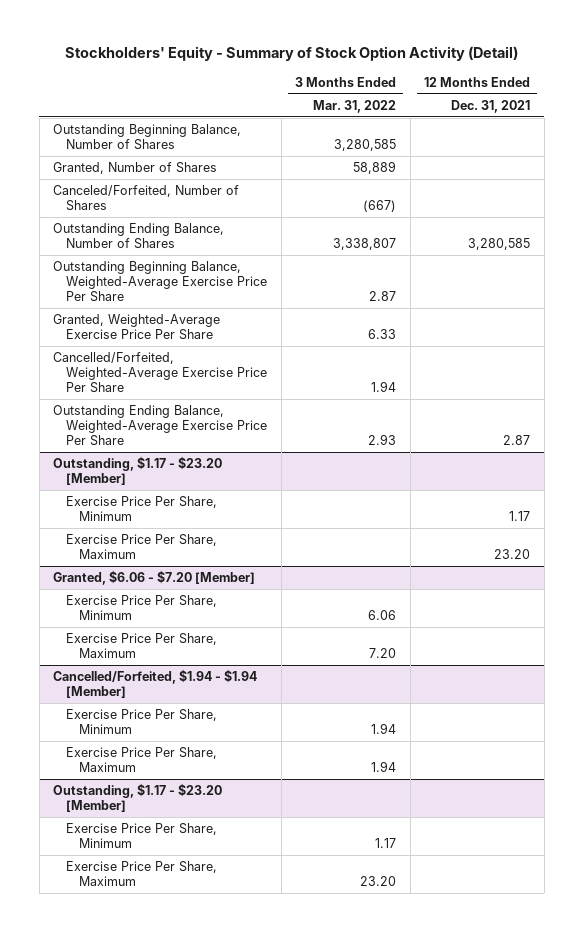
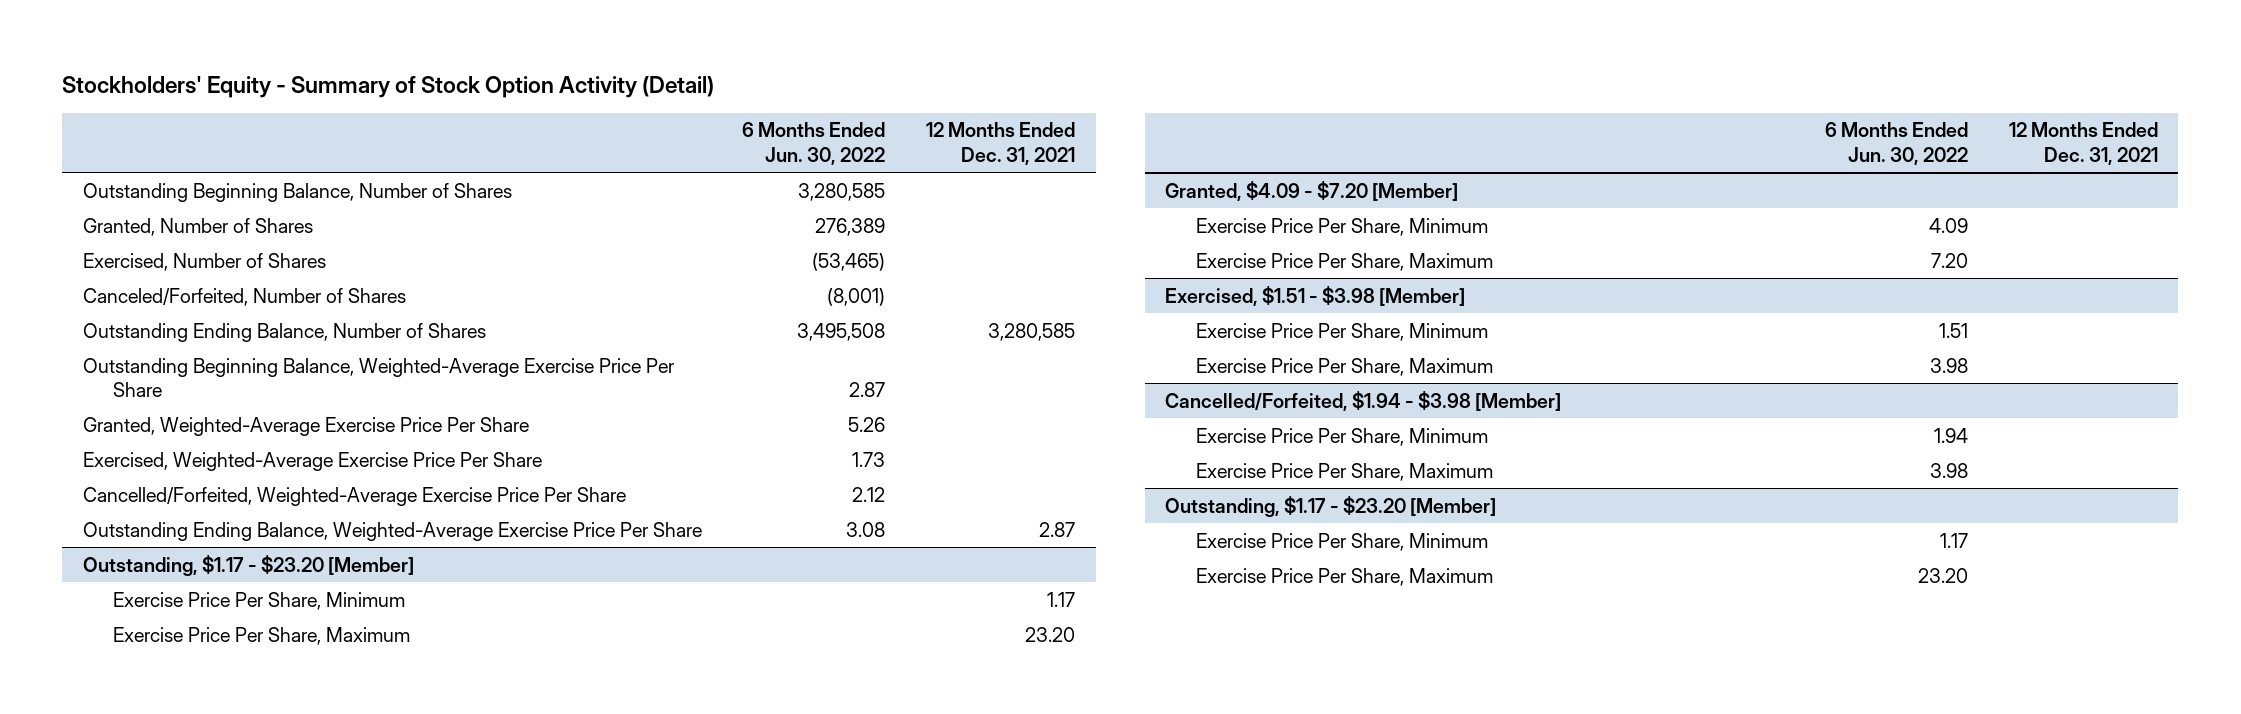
- | 3 Months Ended Mar. 31, 2022 | 12 Months Ended Dec. 31, 2021
+ | 6 Months Ended Jun. 30, 2022 | 12 Months Ended Dec. 31, 2021
+ Exercised, Number of Shares | (53,465) |
+ Exercised, Weighted-Average Exercise Price Per Share | 1.73 |
- Granted, $6.06 - $7.20 [Member]
+ Granted, $4.09 - $7.20 [Member]
- Cancelled/Forfeited, $1.94 - $1.94 [Member]
+ Exercised, $1.51 - $3.98 [Member]
+ Cancelled/Forfeited, $1.94 - $3.98 [Member]
+ Exercise Price Per Share, Minimum | 1.94 |
+ Exercise Price Per Share, Maximum | 3.98 |

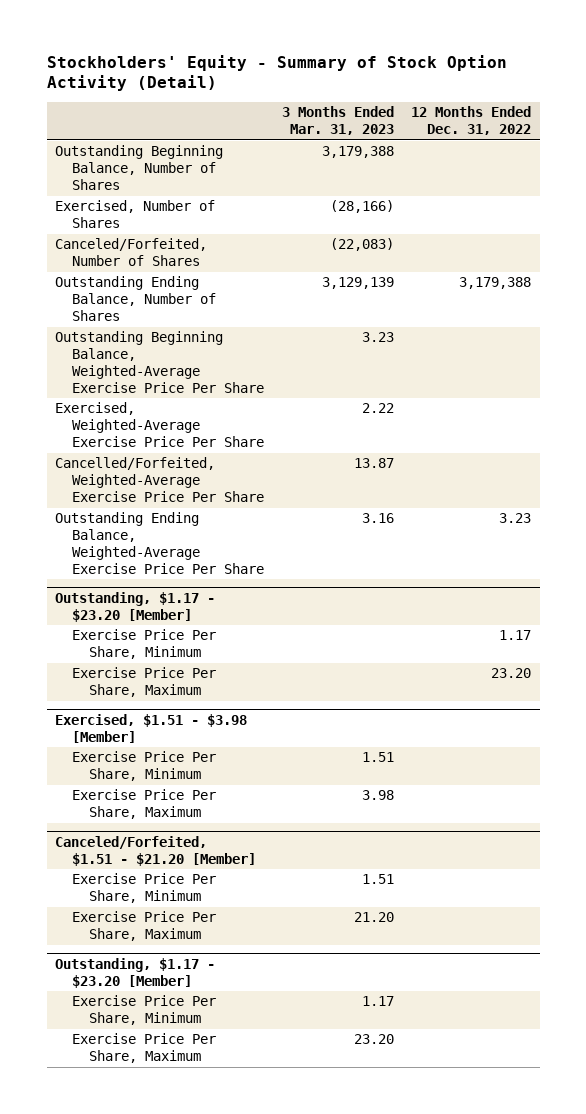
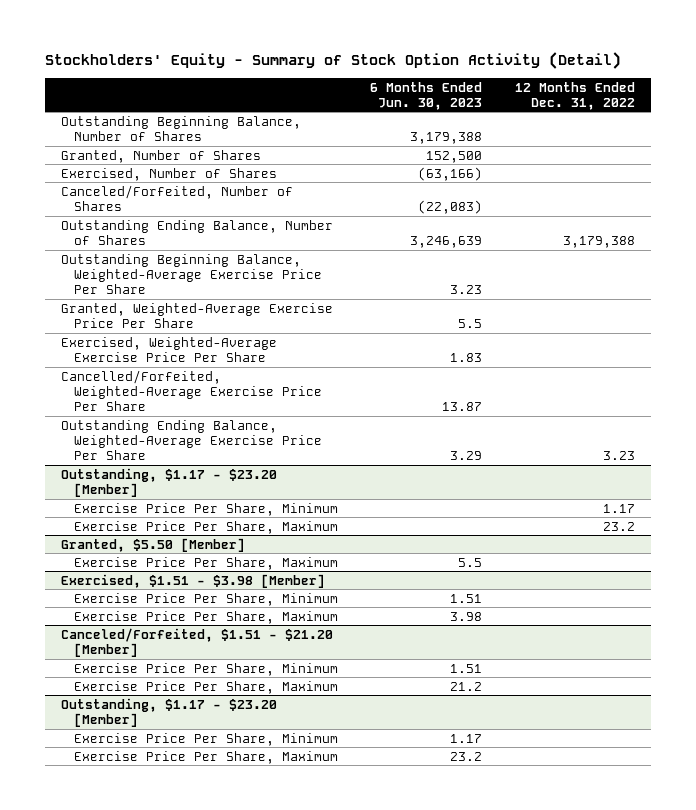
- | 3 Months Ended Mar. 31, 2023 | 12 Months Ended Dec. 31, 2022
+ | 6 Months Ended Jun. 30, 2023 | 12 Months Ended Dec. 31, 2022
+ Granted, Number of Shares | 152,500 |
+ Granted, Weighted-Average Exercise Price Per Share | 5.5 |
@ Outstanding, $1.17 - $23.20 [Member]
- Exercise Price Per Share, Maximum | | 23.20
+ Exercise Price Per Share, Maximum | | 23.2
+ Granted, $5.50 [Member]
+ Exercise Price Per Share, Maximum | 5.5 |

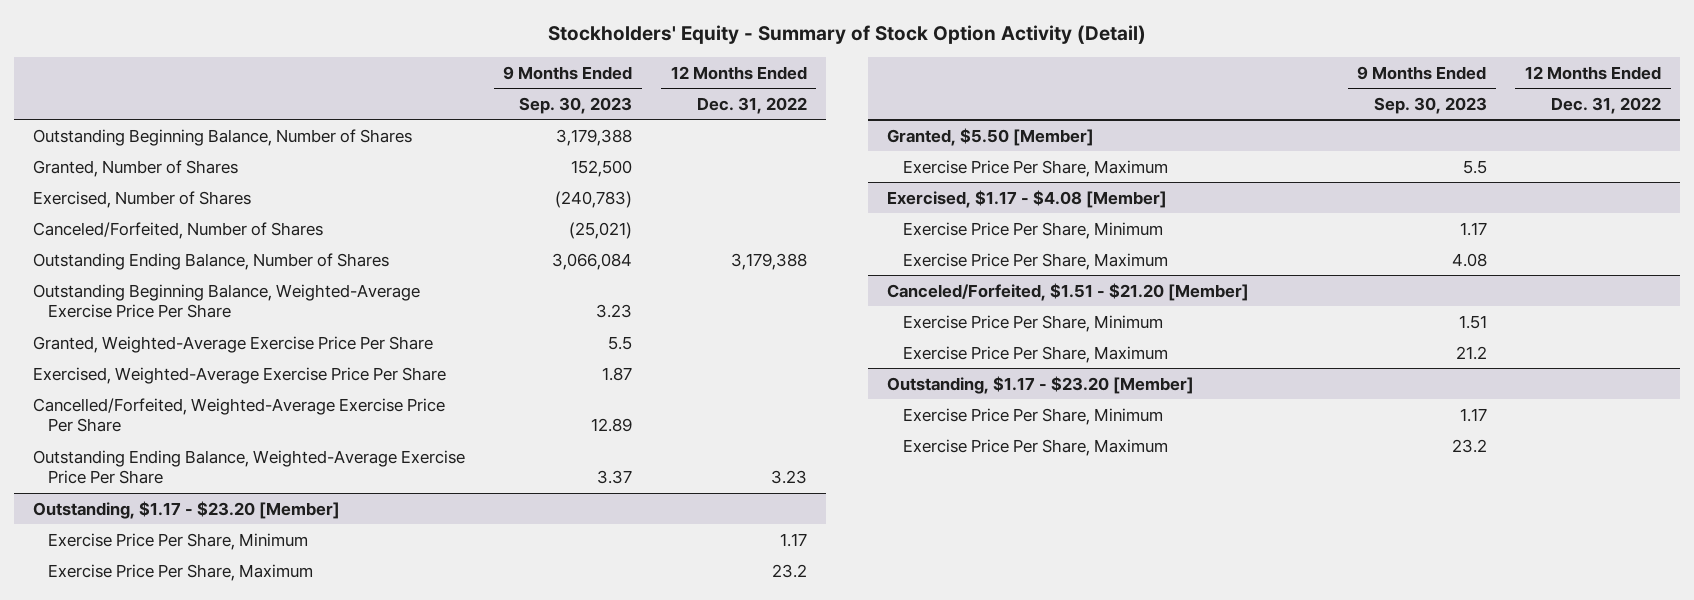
- | 6 Months Ended Jun. 30, 2023 | 12 Months Ended Dec. 31, 2022
+ | 9 Months Ended Sep. 30, 2023 | 12 Months Ended Dec. 31, 2022
- Exercised, $1.51 - $3.98 [Member]
+ Exercised, $1.17 - $4.08 [Member]

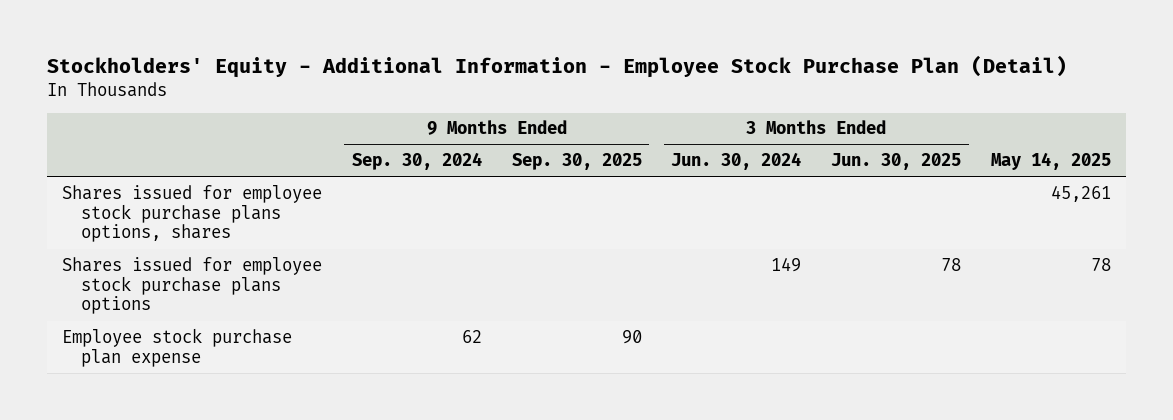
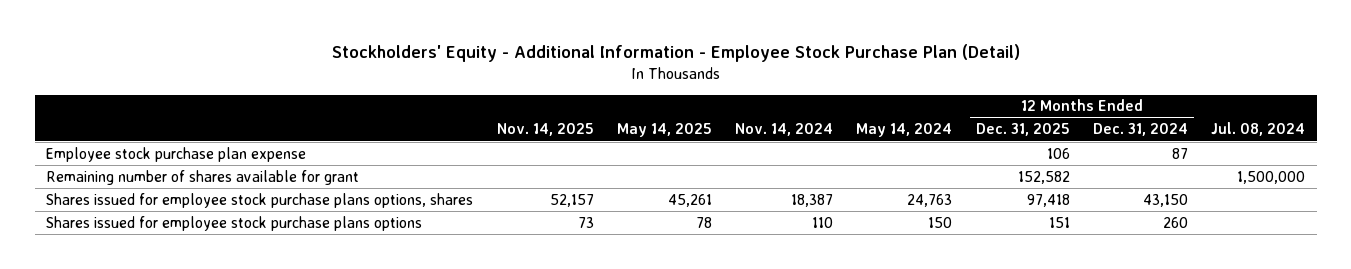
- | 9 Months Ended Sep. 30, 2024 | 9 Months Ended Sep. 30, 2025 | 3 Months Ended Jun. 30, 2024 | 3 Months Ended Jun. 30, 2025 | May 14, 2025
+ | Nov. 14, 2025 | May 14, 2025 | Nov. 14, 2024 | May 14, 2024 | 12 Months Ended Dec. 31, 2025 | 12 Months Ended Dec. 31, 2024 | Jul. 08, 2024
moved up: Employee stock purchase plan expense | | | | | 106 | 87 |
+ Remaining number of shares available for grant | | | | | 152,582 | | 1,500,000

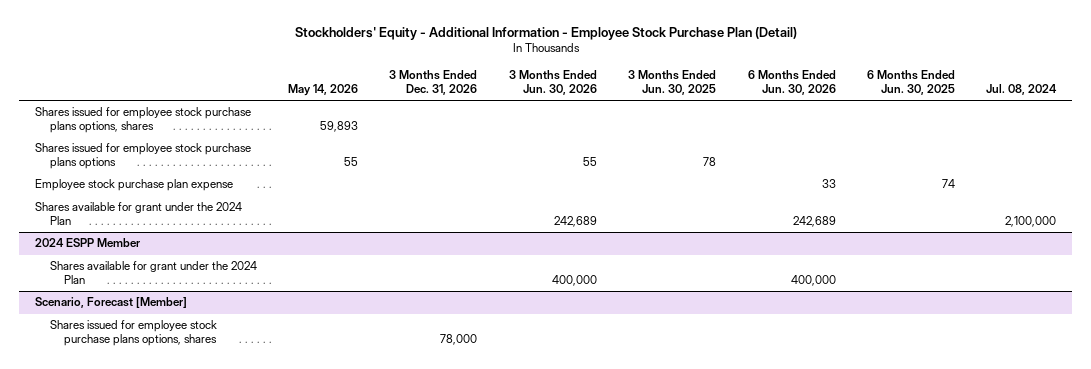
- | Nov. 14, 2025 | May 14, 2025 | Nov. 14, 2024 | May 14, 2024 | 12 Months Ended Dec. 31, 2025 | 12 Months Ended Dec. 31, 2024 | Jul. 08, 2024
+ | May 14, 2026 | 3 Months Ended Dec. 31, 2026 | 3 Months Ended Jun. 30, 2026 | 3 Months Ended Jun. 30, 2025 | 6 Months Ended Jun. 30, 2026 | 6 Months Ended Jun. 30, 2025 | Jul. 08, 2024
- Remaining number of shares available for grant | | | | | 152,582 | | 1,500,000
moved down: Employee stock purchase plan expense | | | | | 33 | 74 |
+ Shares available for grant under the 2024 Plan | | | 242,689 | | 242,689 | | 2,100,000
+ 2024 ESPP Member
+ Shares available for grant under the 2024 Plan | | | 400,000 | | 400,000 | |
+ Scenario, Forecast [Member]
+ Shares issued for employee stock purchase plans options, shares | | 78,000 | | | | |

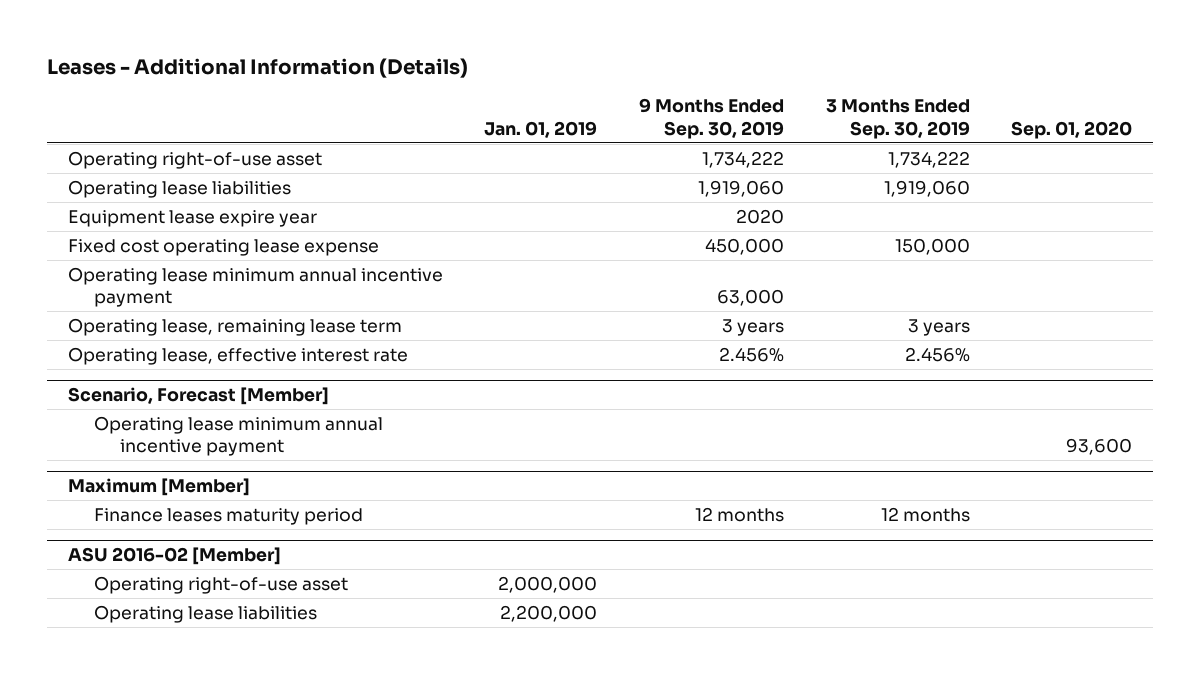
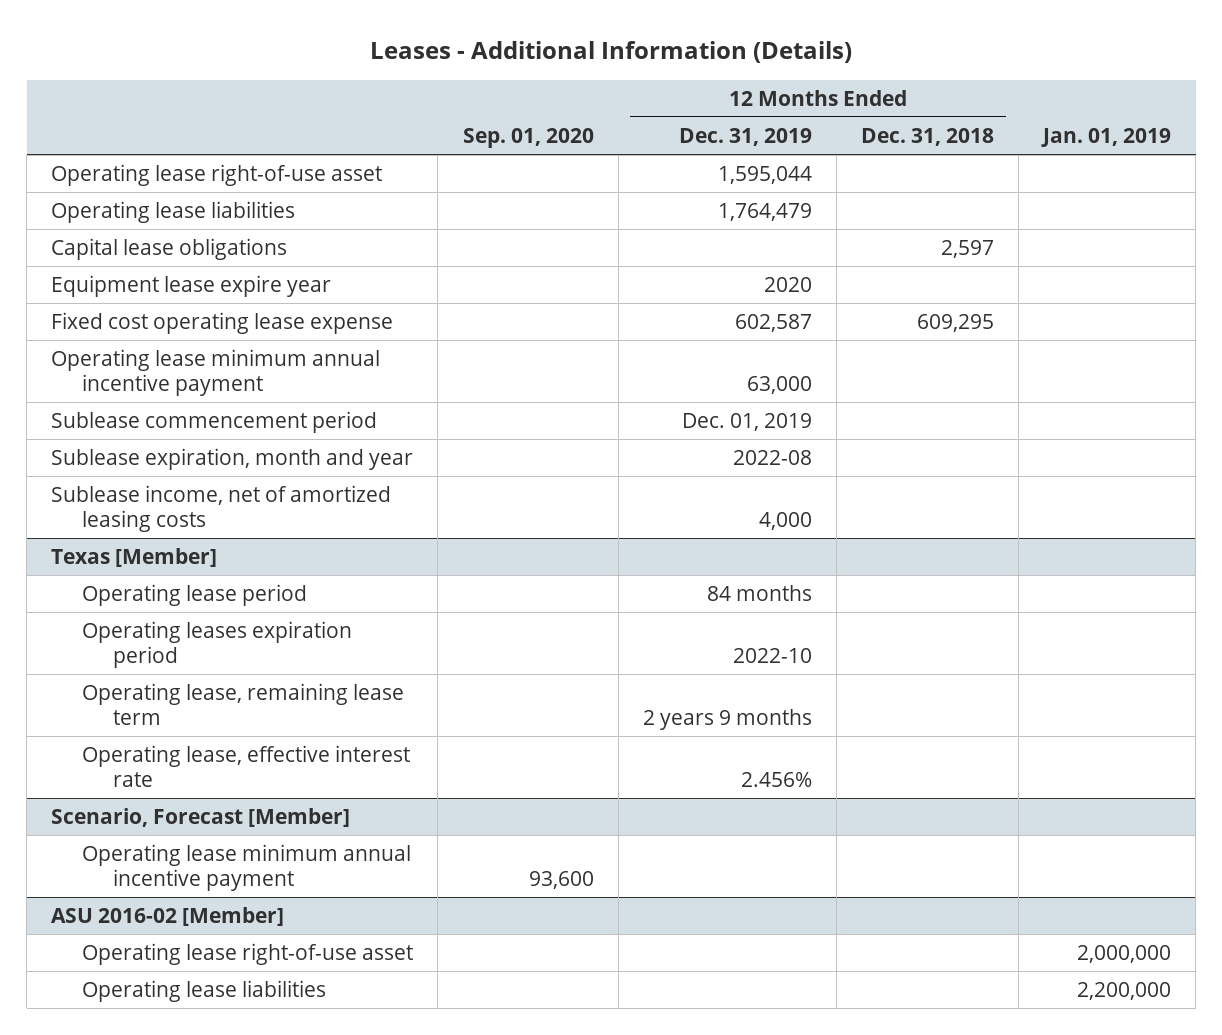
- | Jan. 01, 2019 | 9 Months Ended Sep. 30, 2019 | 3 Months Ended Sep. 30, 2019 | Sep. 01, 2020
+ | Sep. 01, 2020 | 12 Months Ended Dec. 31, 2019 | 12 Months Ended Dec. 31, 2018 | Jan. 01, 2019
- Operating right-of-use asset | | 1,734,222 | 1,734,222 |
+ Operating lease right-of-use asset | | 1,595,044 | |
+ Capital lease obligations | | | 2,597 |
- Operating lease, remaining lease term | | 3 years | 3 years |
- Operating lease, effective interest rate | | 2.456% | 2.456% |
+ Sublease commencement period | | Dec. 01, 2019 | |
+ Sublease expiration, month and year | | 2022-08 | |
+ Sublease income, net of amortized leasing costs | | 4,000 | |
+ Texas [Member]
+ Operating lease period | | 84 months | |
+ Operating leases expiration period | | 2022-10 | |
+ Operating lease, remaining lease term | | 2 years 9 months | |
+ Operating lease, effective interest rate | | 2.456% | |
- Maximum [Member]
- Finance leases maturity period | | 12 months | 12 months |
@ ASU 2016-02 [Member]
- Operating right-of-use asset | 2,000,000 | | |
+ Operating lease right-of-use asset | | | | 2,000,000

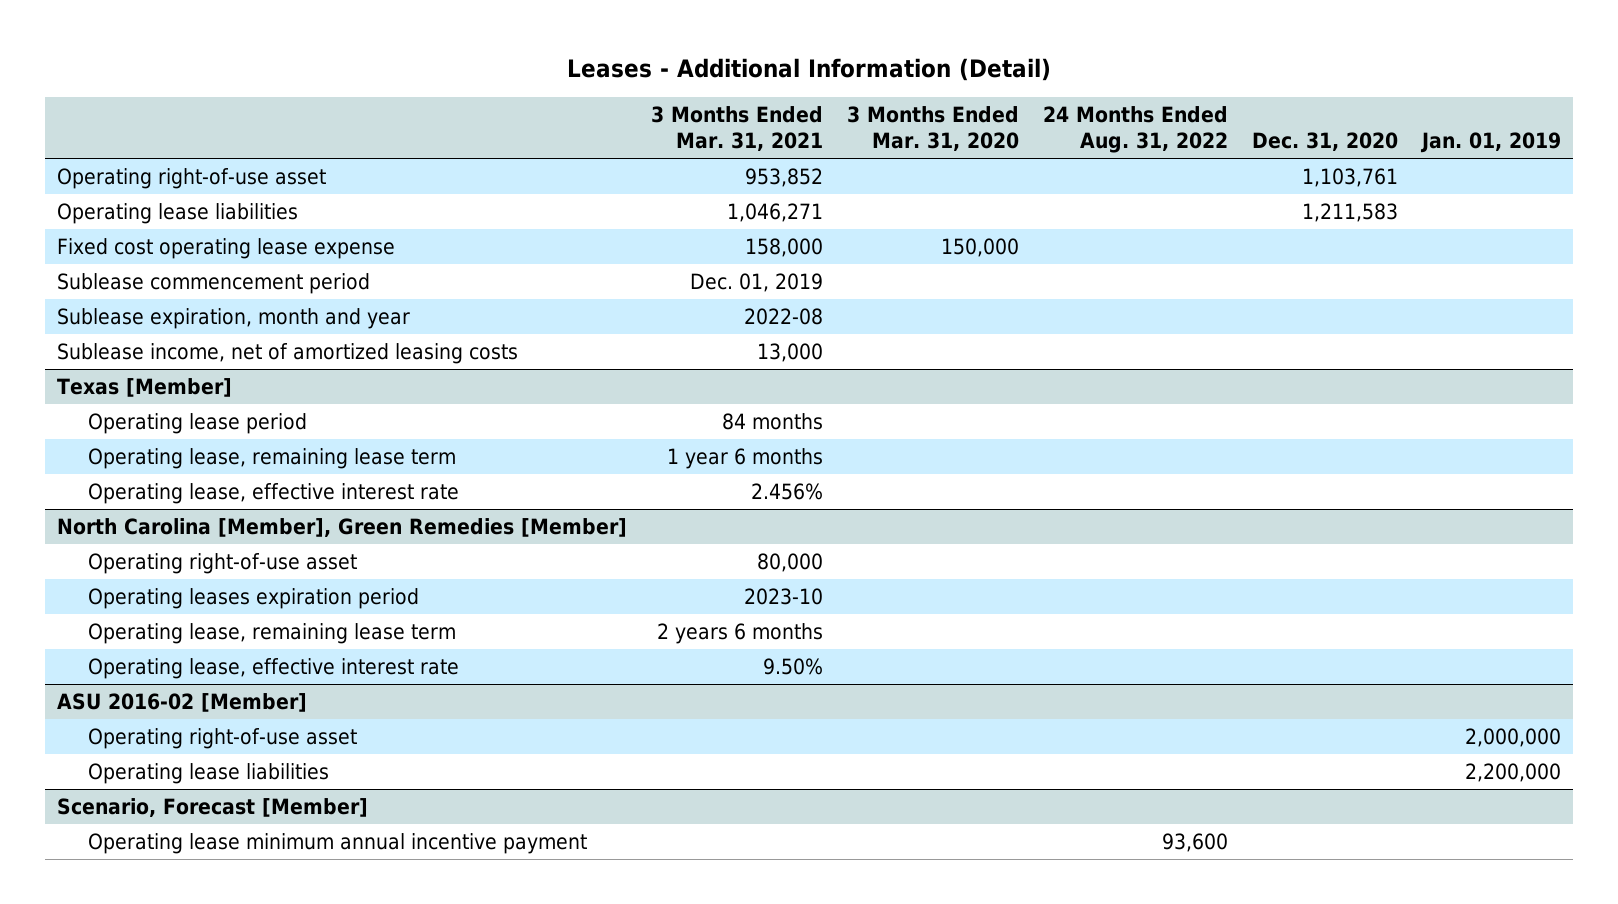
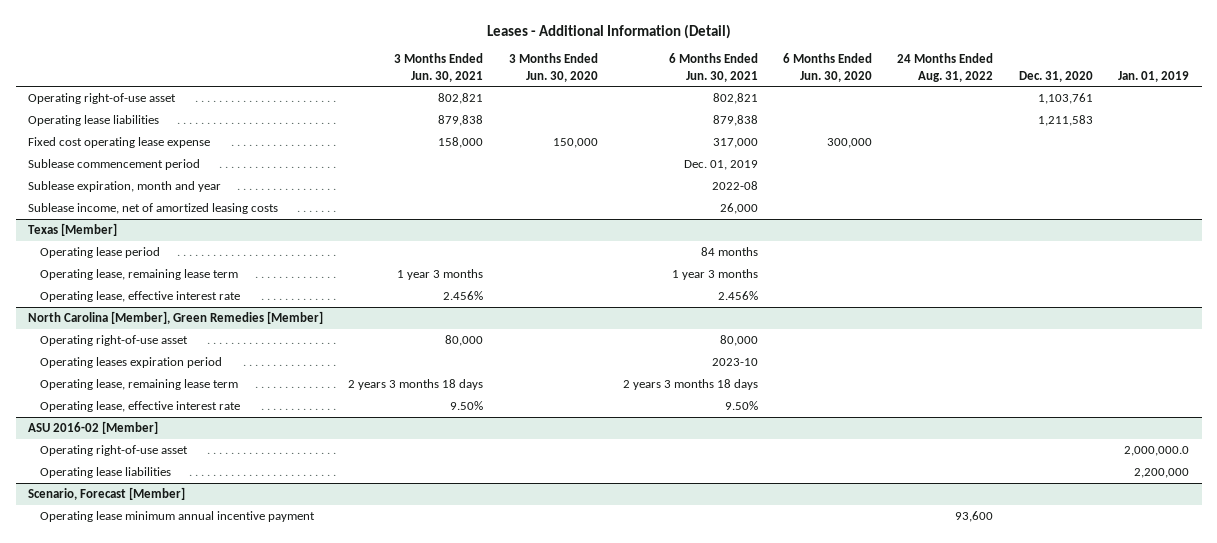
- | 3 Months Ended Mar. 31, 2021 | 3 Months Ended Mar. 31, 2020 | 24 Months Ended Aug. 31, 2022 | Dec. 31, 2020 | Jan. 01, 2019
+ | 3 Months Ended Jun. 30, 2021 | 3 Months Ended Jun. 30, 2020 | 6 Months Ended Jun. 30, 2021 | 6 Months Ended Jun. 30, 2020 | 24 Months Ended Aug. 31, 2022 | Dec. 31, 2020 | Jan. 01, 2019
@ ASU 2016-02 [Member]
- Operating right-of-use asset | | | | | 2,000,000
+ Operating right-of-use asset | | | | | | | 2,000,000.0

